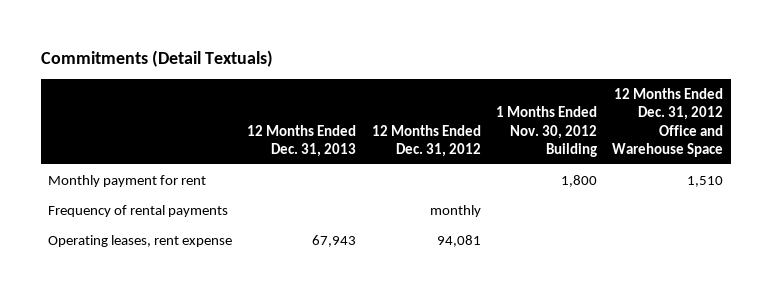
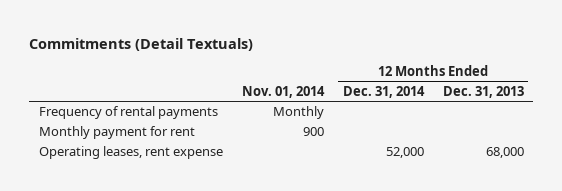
- | 12 Months Ended Dec. 31, 2013 | 12 Months Ended Dec. 31, 2012 | 1 Months Ended Nov. 30, 2012 Building | 12 Months Ended Dec. 31, 2012 Office and Warehouse Space
+ | Nov. 01, 2014 | 12 Months Ended Dec. 31, 2014 | 12 Months Ended Dec. 31, 2013
- Operating leases, rent expense | 67,943 | 94,081 | |
moved down: Monthly payment for rent | 900 | |
+ Operating leases, rent expense | | 52,000 | 68,000

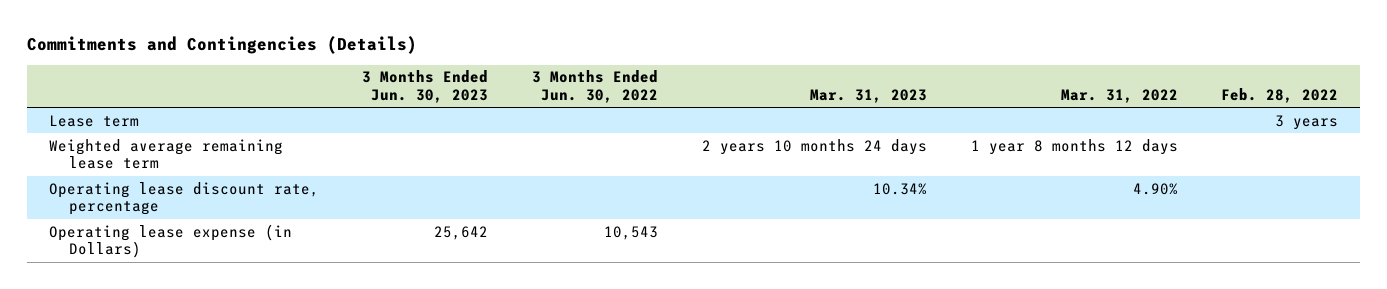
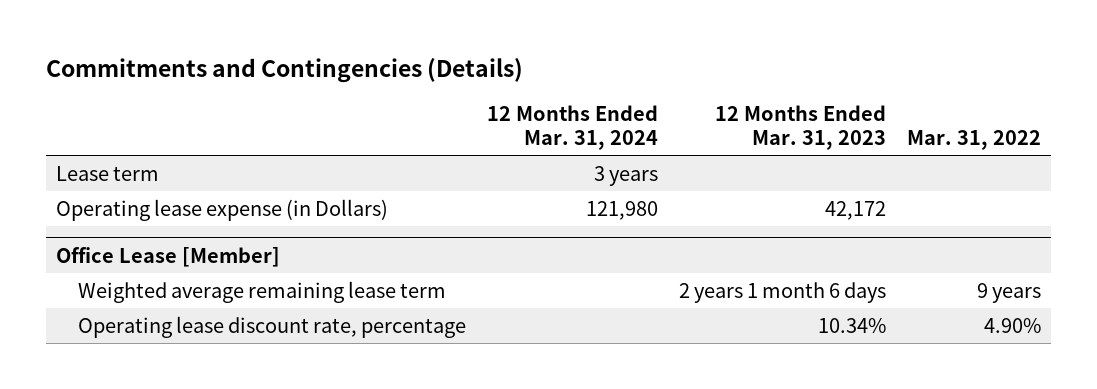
- | 3 Months Ended Jun. 30, 2023 | 3 Months Ended Jun. 30, 2022 | Mar. 31, 2023 | Mar. 31, 2022 | Feb. 28, 2022
+ | 12 Months Ended Mar. 31, 2024 | 12 Months Ended Mar. 31, 2023 | Mar. 31, 2022
- Weighted average remaining lease term | | | 2 years 10 months 24 days | 1 year 8 months 12 days |
- Operating lease discount rate, percentage | | | 10.34% | 4.90% |
+ Office Lease [Member]
+ Weighted average remaining lease term | | 2 years 1 month 6 days | 9 years
+ Operating lease discount rate, percentage | | 10.34% | 4.90%

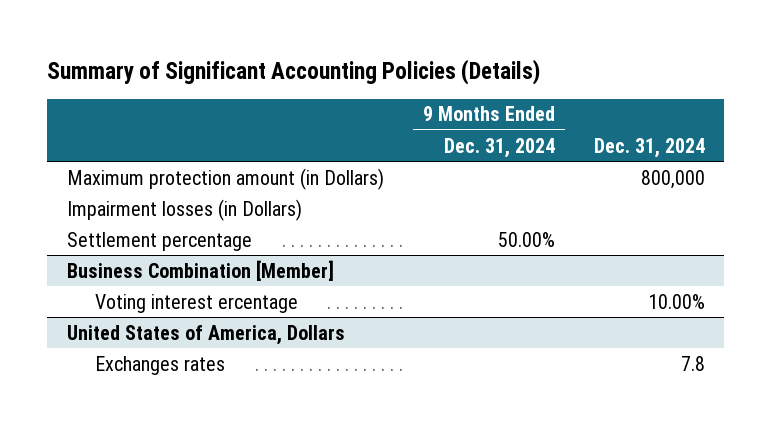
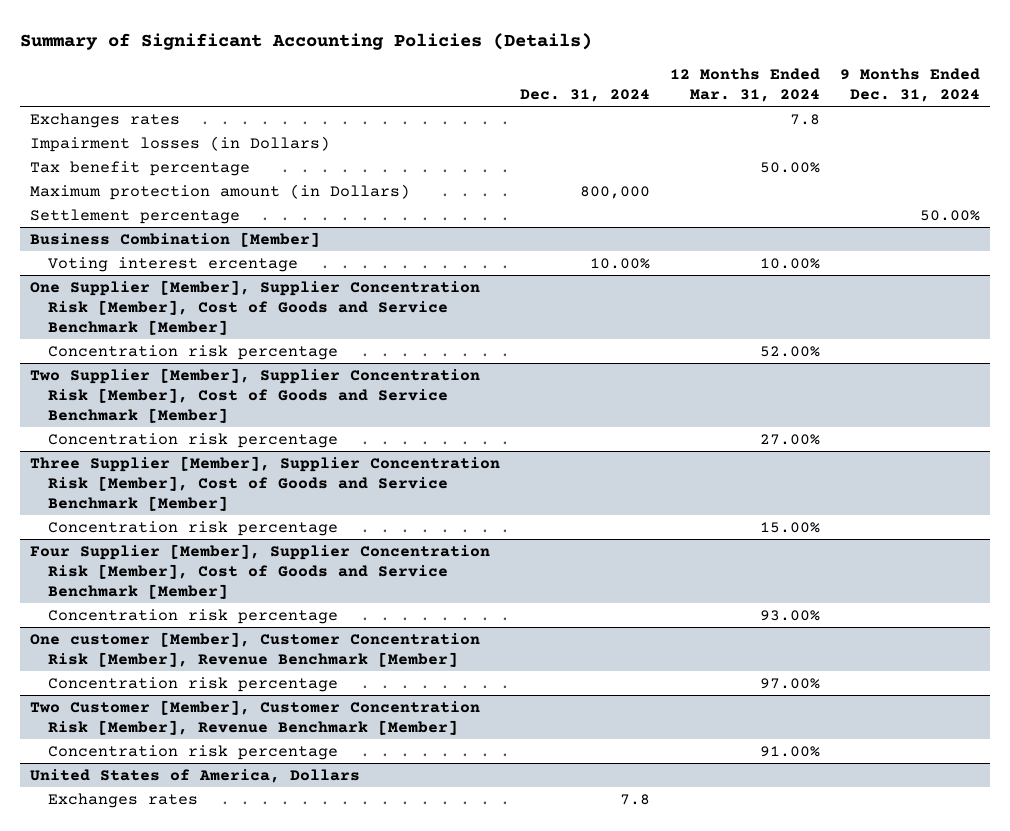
- | 9 Months Ended Dec. 31, 2024 | Dec. 31, 2024
+ | Dec. 31, 2024 | 12 Months Ended Mar. 31, 2024 | 9 Months Ended Dec. 31, 2024
+ Exchanges rates | | 7.8 |
+ Tax benefit percentage | | 50.00% |
moved down: Maximum protection amount (in Dollars) | 800,000 | |
+ One Supplier [Member], Supplier Concentration Risk [Member], Cost of Goods and Service Benchmark [Member]
+ Concentration risk percentage | | 52.00% |
+ Two Supplier [Member], Supplier Concentration Risk [Member], Cost of Goods and Service Benchmark [Member]
+ Concentration risk percentage | | 27.00% |
+ Three Supplier [Member], Supplier Concentration Risk [Member], Cost of Goods and Service Benchmark [Member]
+ Concentration risk percentage | | 15.00% |
+ Four Supplier [Member], Supplier Concentration Risk [Member], Cost of Goods and Service Benchmark [Member]
+ Concentration risk percentage | | 93.00% |
+ One customer [Member], Customer Concentration Risk [Member], Revenue Benchmark [Member]
+ Concentration risk percentage | | 97.00% |
+ Two Customer [Member], Customer Concentration Risk [Member], Revenue Benchmark [Member]
+ Concentration risk percentage | | 91.00% |

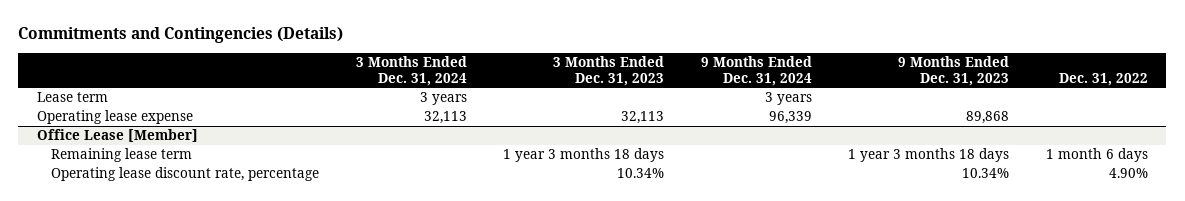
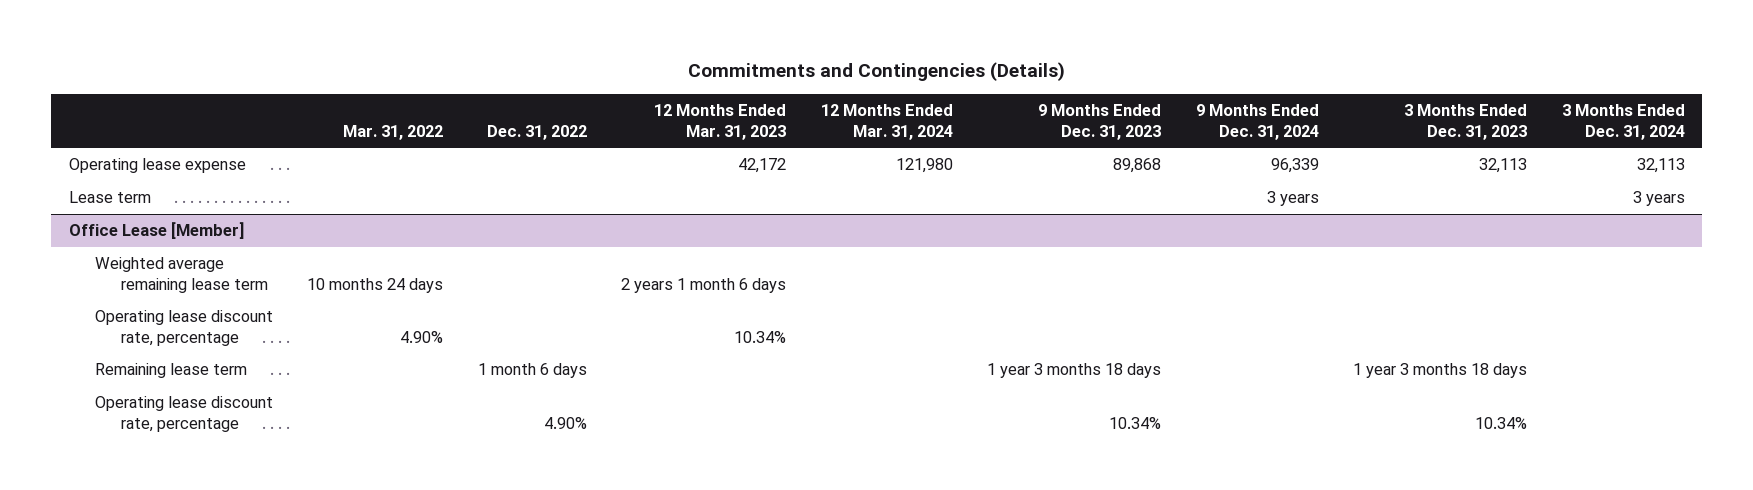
- | 3 Months Ended Dec. 31, 2024 | 3 Months Ended Dec. 31, 2023 | 9 Months Ended Dec. 31, 2024 | 9 Months Ended Dec. 31, 2023 | Dec. 31, 2022
+ | Mar. 31, 2022 | Dec. 31, 2022 | 12 Months Ended Mar. 31, 2023 | 12 Months Ended Mar. 31, 2024 | 9 Months Ended Dec. 31, 2023 | 9 Months Ended Dec. 31, 2024 | 3 Months Ended Dec. 31, 2023 | 3 Months Ended Dec. 31, 2024
moved down: Lease term | | | | | | 3 years | | 3 years
@ Office Lease [Member]
+ Weighted average remaining lease term | 10 months 24 days | | 2 years 1 month 6 days | | | | |
+ Operating lease discount rate, percentage | 4.90% | | 10.34% | | | | |

